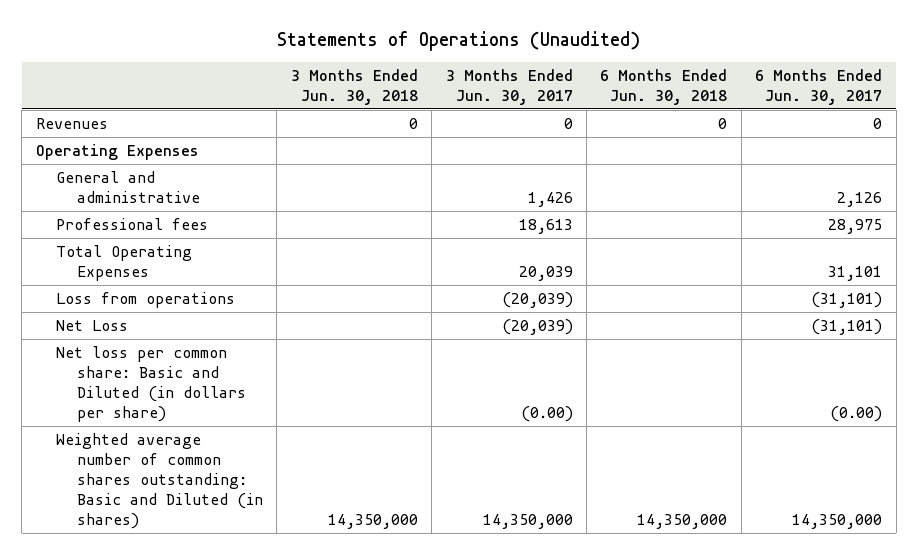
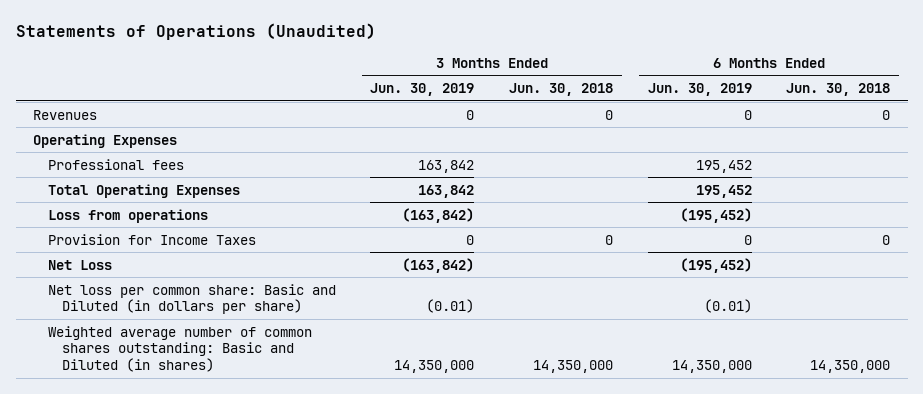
- | 3 Months Ended Jun. 30, 2018 | 3 Months Ended Jun. 30, 2017 | 6 Months Ended Jun. 30, 2018 | 6 Months Ended Jun. 30, 2017
+ | 3 Months Ended Jun. 30, 2019 | 3 Months Ended Jun. 30, 2018 | 6 Months Ended Jun. 30, 2019 | 6 Months Ended Jun. 30, 2018
- General and administrative | | 1,426 | | 2,126
+ Provision for Income Taxes | 0 | 0 | 0 | 0

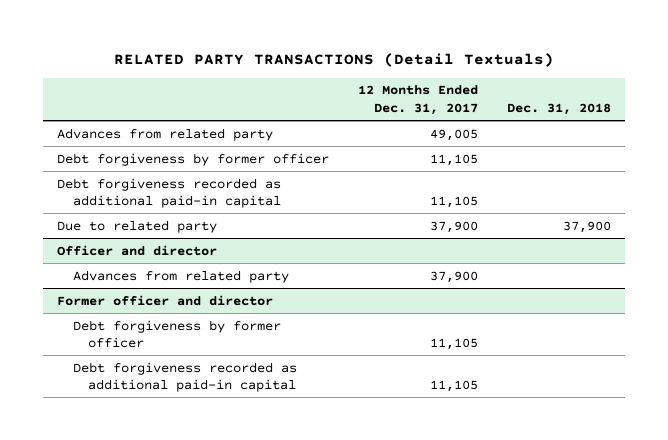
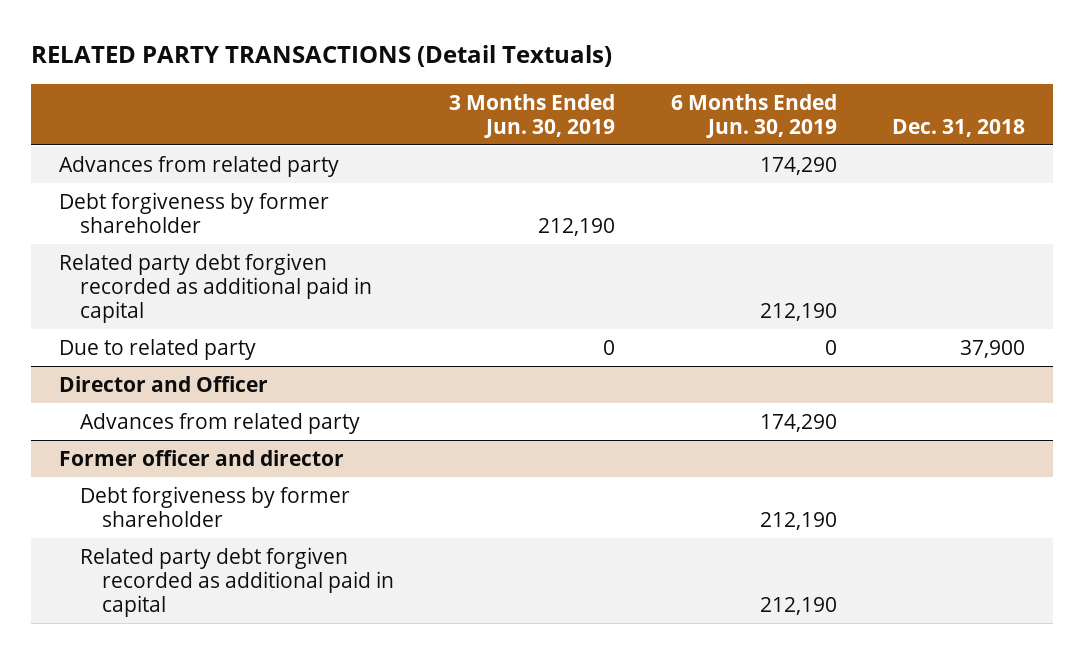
- | 12 Months Ended Dec. 31, 2017 | Dec. 31, 2018
+ | 3 Months Ended Jun. 30, 2019 | 6 Months Ended Jun. 30, 2019 | Dec. 31, 2018
- Debt forgiveness by former officer | 11,105 |
- Debt forgiveness recorded as additional paid-in capital | 11,105 |
+ Debt forgiveness by former shareholder | 212,190 | |
+ Related party debt forgiven recorded as additional paid in capital | | 212,190 |
- Officer and director
+ Director and Officer
@ Former officer and director
- Debt forgiveness by former officer | 11,105 |
- Debt forgiveness recorded as additional paid-in capital | 11,105 |
+ Debt forgiveness by former shareholder | | 212,190 |
+ Related party debt forgiven recorded as additional paid in capital | | 212,190 |

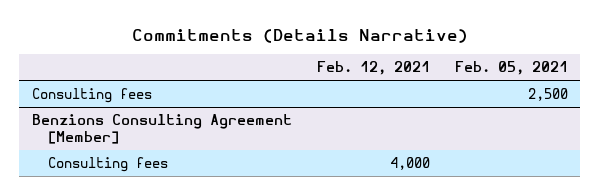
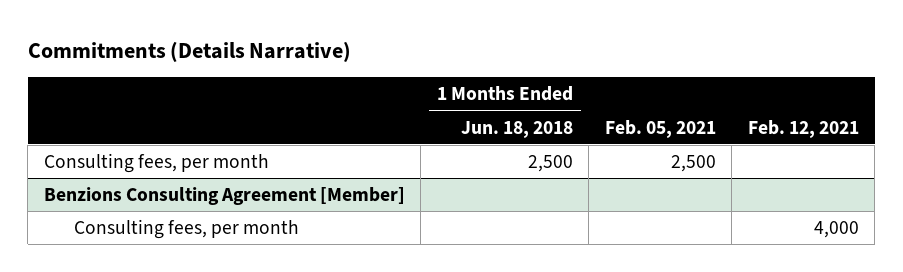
- | Feb. 12, 2021 | Feb. 05, 2021
+ | 1 Months Ended Jun. 18, 2018 | Feb. 05, 2021 | Feb. 12, 2021
- Consulting fees | | 2,500
+ Consulting fees, per month | 2,500 | 2,500 |
@ Benzions Consulting Agreement [Member]
- Consulting fees | 4,000 |
+ Consulting fees, per month | | | 4,000

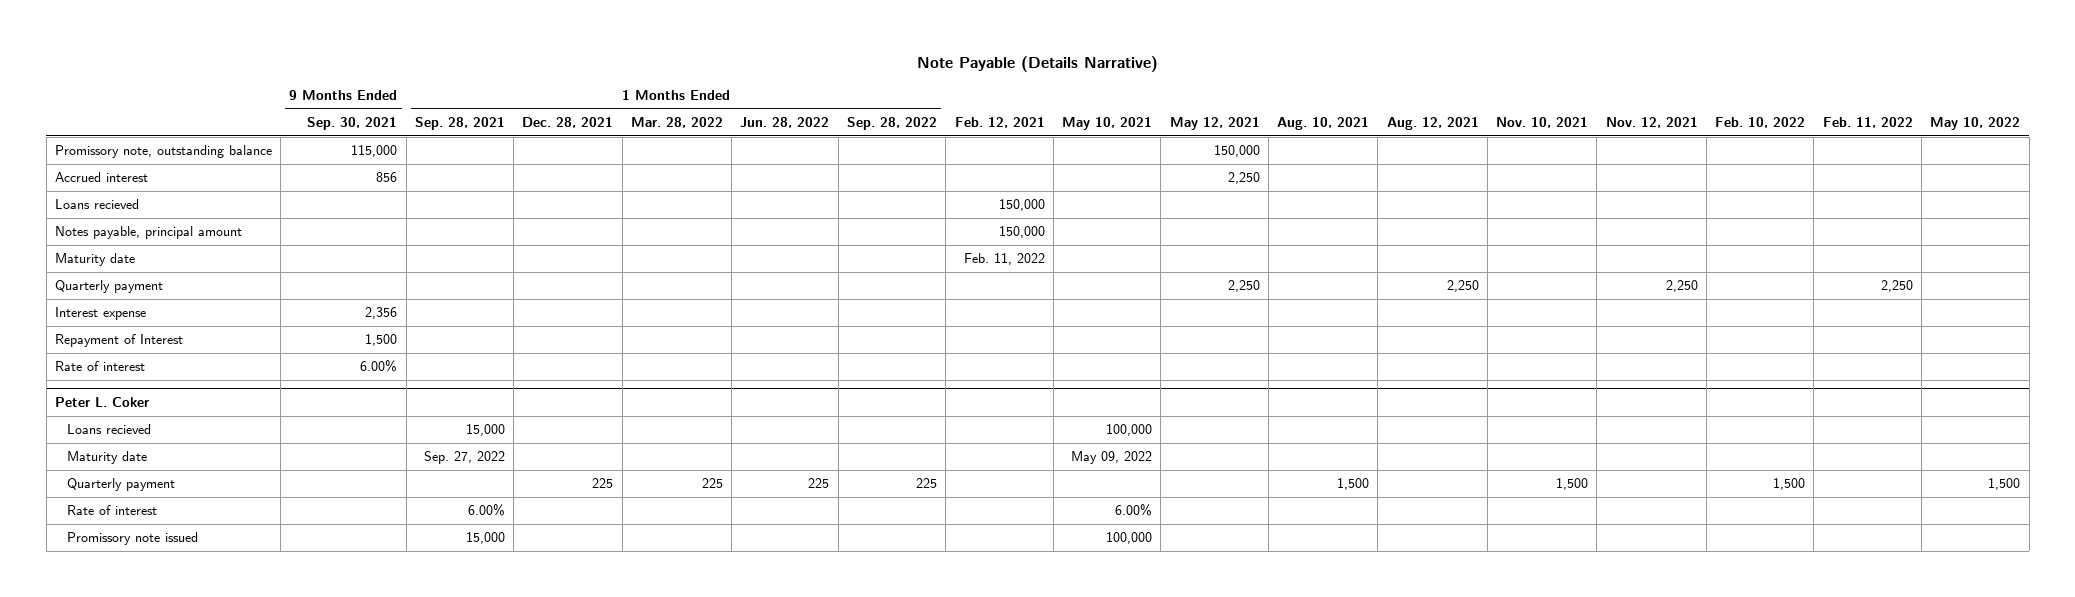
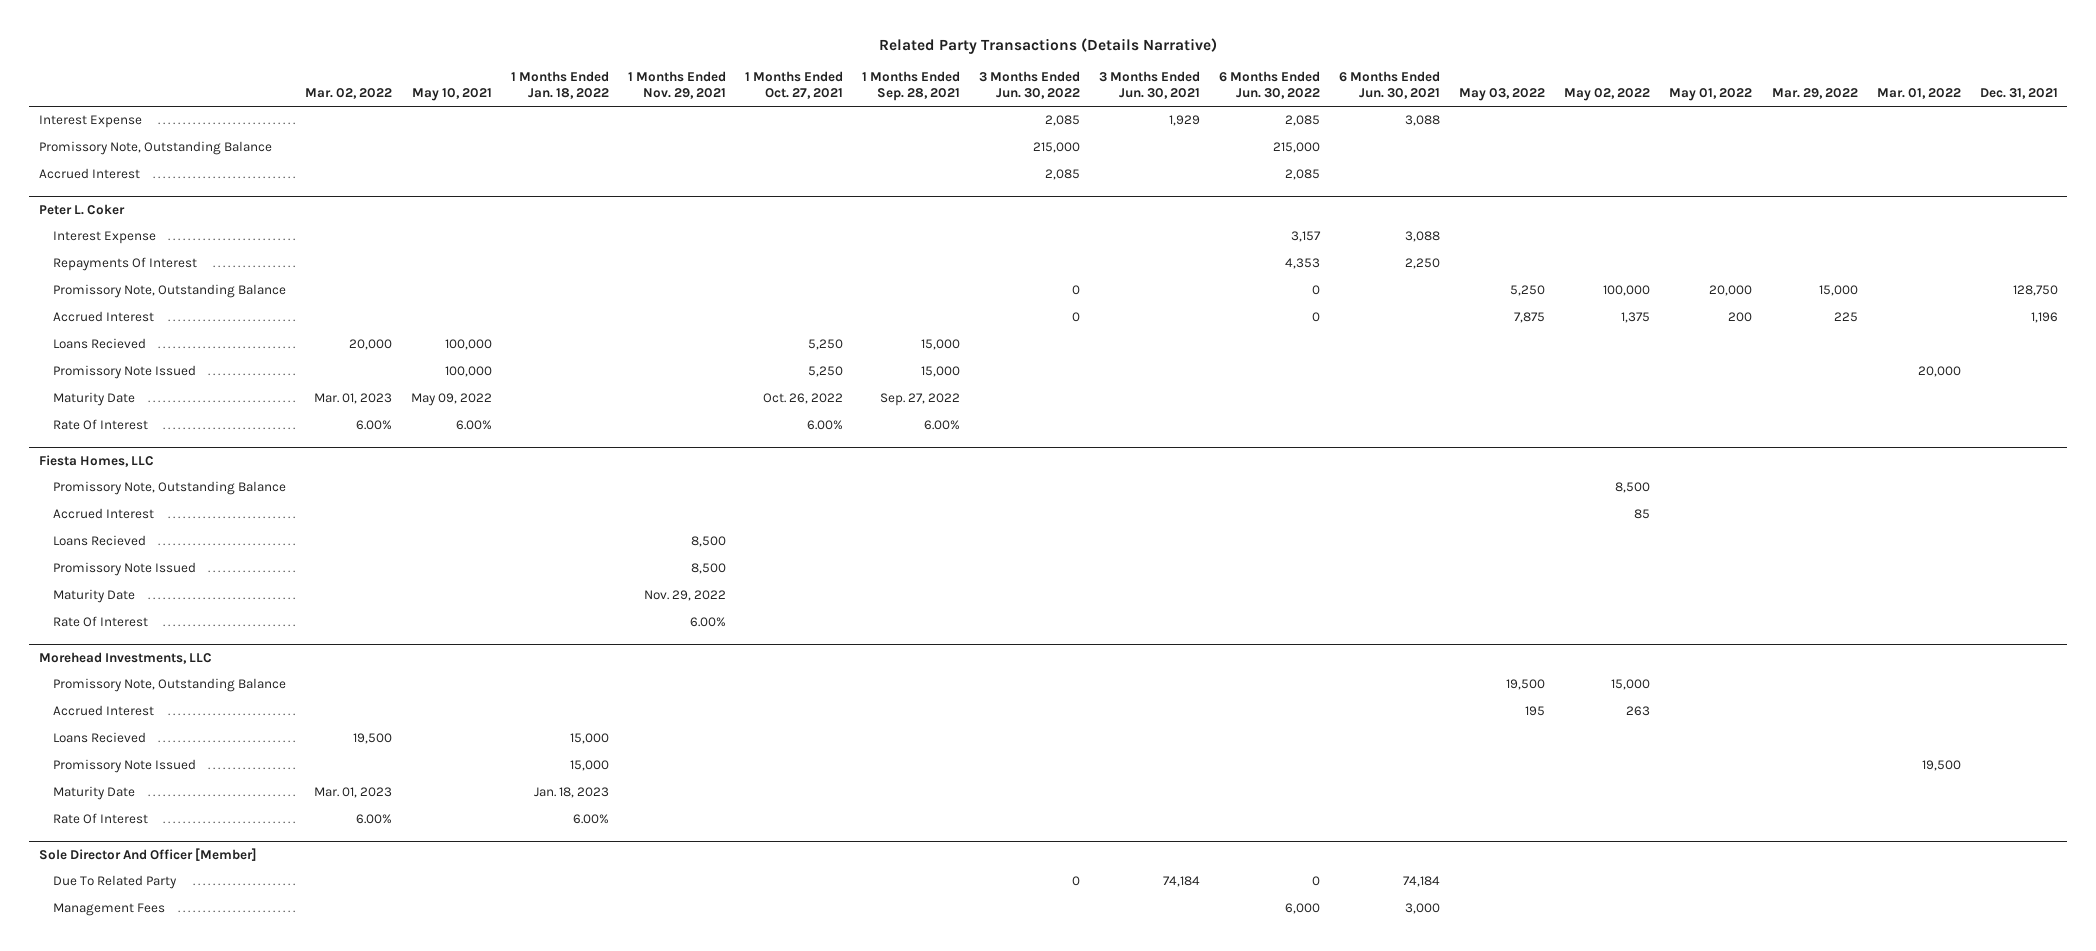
- Note Payable (Details Narrative)
+ Related Party Transactions (Details Narrative)
- | 9 Months Ended Sep. 30, 2021 | 1 Months Ended Sep. 28, 2021 | 1 Months Ended Dec. 28, 2021 | 1 Months Ended Mar. 28, 2022 | 1 Months Ended Jun. 28, 2022 | 1 Months Ended Sep. 28, 2022 | Feb. 12, 2021 | May 10, 2021 | May 12, 2021 | Aug. 10, 2021 | Aug. 12, 2021 | Nov. 10, 2021 | Nov. 12, 2021 | Feb. 10, 2022 | Feb. 11, 2022 | May 10, 2022
+ | Mar. 02, 2022 | May 10, 2021 | 1 Months Ended Jan. 18, 2022 | 1 Months Ended Nov. 29, 2021 | 1 Months Ended Oct. 27, 2021 | 1 Months Ended Sep. 28, 2021 | 3 Months Ended Jun. 30, 2022 | 3 Months Ended Jun. 30, 2021 | 6 Months Ended Jun. 30, 2022 | 6 Months Ended Jun. 30, 2021 | May 03, 2022 | May 02, 2022 | May 01, 2022 | Mar. 29, 2022 | Mar. 01, 2022 | Dec. 31, 2021
- Promissory note, outstanding balance | 115,000 | | | | | | | | 150,000 | | | | | | |
- Accrued interest | 856 | | | | | | | | 2,250 | | | | | | |
- Loans recieved | | | | | | | 150,000 | | | | | | | | |
- Notes payable, principal amount | | | | | | | 150,000 | | | | | | | | |
- Maturity date | | | | | | | Feb. 11, 2022 | | | | | | | | |
- Quarterly payment | | | | | | | | | 2,250 | | 2,250 | | 2,250 | | 2,250 |
- Interest expense | 2,356 | | | | | | | | | | | | | | |
- Repayment of Interest | 1,500 | | | | | | | | | | | | | | |
- Rate of interest | 6.00% | | | | | | | | | | | | | | |
+ Interest Expense | | | | | | | 2,085 | 1,929 | 2,085 | 3,088 | | | | | |
+ Promissory Note, Outstanding Balance | | | | | | | 215,000 | | 215,000 | | | | | | |
+ Accrued Interest | | | | | | | 2,085 | | 2,085 | | | | | | |
@ Peter L. Coker
- Loans recieved | | 15,000 | | | | | | 100,000 | | | | | | | |
- Maturity date | | Sep. 27, 2022 | | | | | | May 09, 2022 | | | | | | | |
- Quarterly payment | | | 225 | 225 | 225 | 225 | | | | 1,500 | | 1,500 | | 1,500 | | 1,500
- Rate of interest | | 6.00% | | | | | | 6.00% | | | | | | | |
- Promissory note issued | | 15,000 | | | | | | 100,000 | | | | | | | |
+ Interest Expense | | | | | | | | | 3,157 | 3,088 | | | | | |
+ Repayments Of Interest | | | | | | | | | 4,353 | 2,250 | | | | | |
+ Promissory Note, Outstanding Balance | | | | | | | 0 | | 0 | | 5,250 | 100,000 | 20,000 | 15,000 | | 128,750
+ Accrued Interest | | | | | | | 0 | | 0 | | 7,875 | 1,375 | 200 | 225 | | 1,196
+ Loans Recieved | 20,000 | 100,000 | | | 5,250 | 15,000 | | | | | | | | | |
+ Promissory Note Issued | | 100,000 | | | 5,250 | 15,000 | | | | | | | | | 20,000 |
+ Maturity Date | Mar. 01, 2023 | May 09, 2022 | | | Oct. 26, 2022 | Sep. 27, 2022 | | | | | | | | | |
+ Rate Of Interest | 6.00% | 6.00% | | | 6.00% | 6.00% | | | | | | | | | |
+ Fiesta Homes, LLC
+ Promissory Note, Outstanding Balance | | | | | | | | | | | | 8,500 | | | |
+ Accrued Interest | | | | | | | | | | | | 85 | | | |
+ Loans Recieved | | | | 8,500 | | | | | | | | | | | |
+ Promissory Note Issued | | | | 8,500 | | | | | | | | | | | |
+ Maturity Date | | | | Nov. 29, 2022 | | | | | | | | | | | |
+ Rate Of Interest | | | | 6.00% | | | | | | | | | | | |
+ Morehead Investments, LLC
+ Promissory Note, Outstanding Balance | | | | | | | | | | | 19,500 | 15,000 | | | |
+ Accrued Interest | | | | | | | | | | | 195 | 263 | | | |
+ Loans Recieved | 19,500 | | 15,000 | | | | | | | | | | | | |
+ Promissory Note Issued | | | 15,000 | | | | | | | | | | | | 19,500 |
+ Maturity Date | Mar. 01, 2023 | | Jan. 18, 2023 | | | | | | | | | | | | |
+ Rate Of Interest | 6.00% | | 6.00% | | | | | | | | | | | | |
+ Sole Director And Officer [Member]
+ Due To Related Party | | | | | | | 0 | 74,184 | 0 | 74,184 | | | | | |
+ Management Fees | | | | | | | | | 6,000 | 3,000 | | | | | |

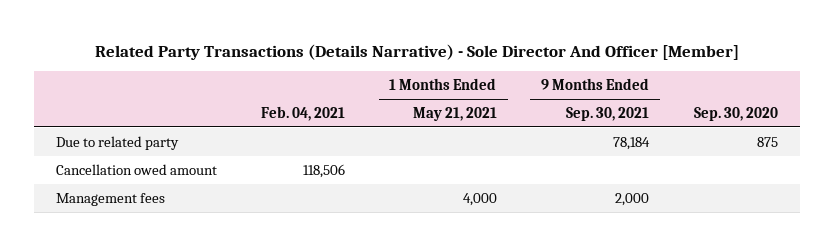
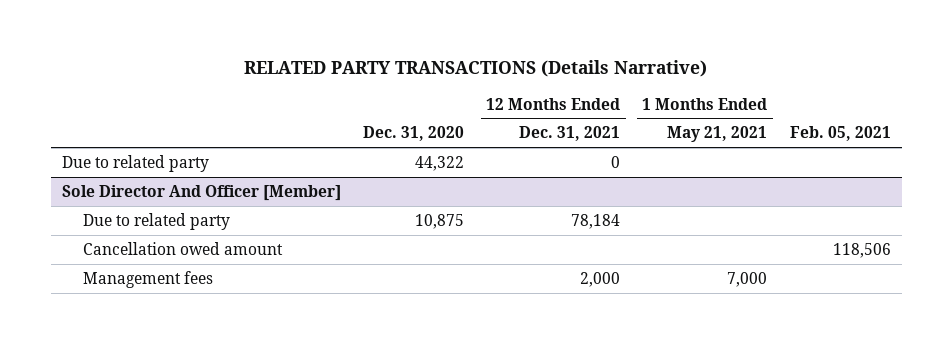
- Related Party Transactions (Details Narrative) - Sole Director And Officer [Member]
+ RELATED PARTY TRANSACTIONS (Details Narrative)
- | Feb. 04, 2021 | 1 Months Ended May 21, 2021 | 9 Months Ended Sep. 30, 2021 | Sep. 30, 2020
+ | Dec. 31, 2020 | 12 Months Ended Dec. 31, 2021 | 1 Months Ended May 21, 2021 | Feb. 05, 2021
- Cancellation owed amount | 118,506 | | |
- Management fees | | 4,000 | 2,000 |
+ Sole Director And Officer [Member]
+ Due to related party | 10,875 | 78,184 | |
+ Cancellation owed amount | | | | 118,506
+ Management fees | | 2,000 | 7,000 |

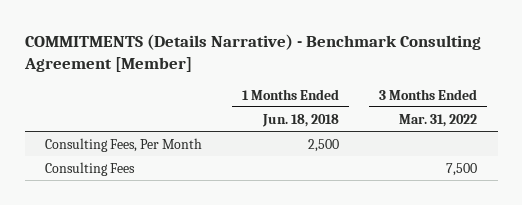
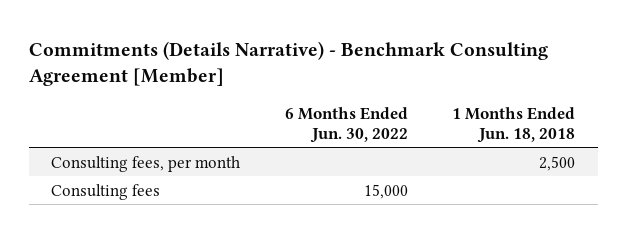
- COMMITMENTS (Details Narrative) - Benchmark Consulting Agreement [Member]
+ Commitments (Details Narrative) - Benchmark Consulting Agreement [Member]
- | 1 Months Ended Jun. 18, 2018 | 3 Months Ended Mar. 31, 2022
+ | 6 Months Ended Jun. 30, 2022 | 1 Months Ended Jun. 18, 2018
- Consulting Fees, Per Month | 2,500 |
- Consulting Fees | | 7,500
+ Consulting fees, per month | | 2,500
+ Consulting fees | 15,000 |

